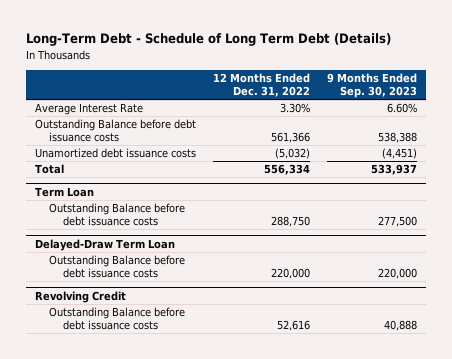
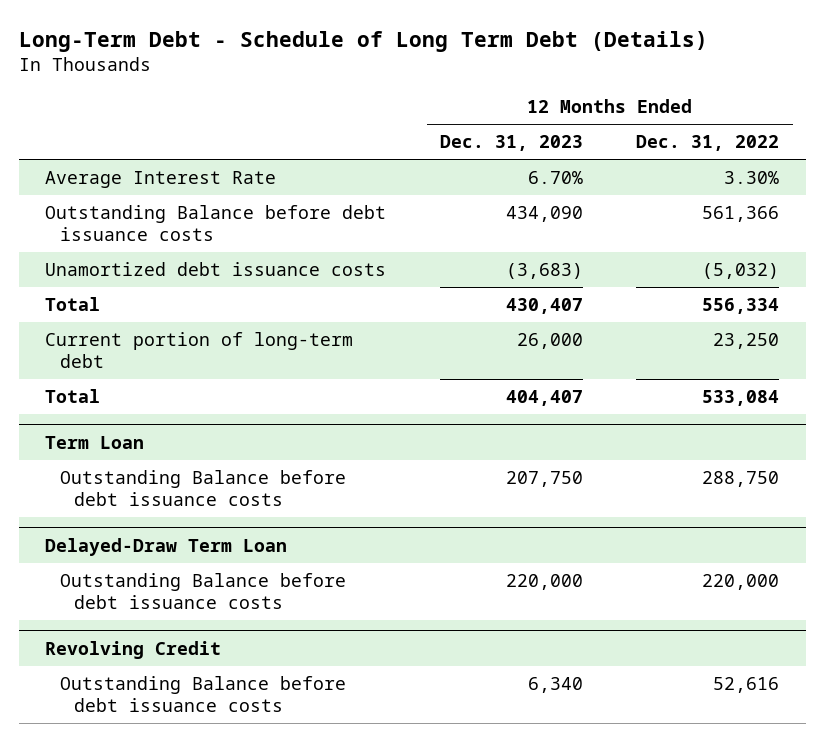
- | 12 Months Ended Dec. 31, 2022 | 9 Months Ended Sep. 30, 2023
+ | 12 Months Ended Dec. 31, 2023 | 12 Months Ended Dec. 31, 2022
+ Current portion of long-term debt | 26,000 | 23,250
+ Total | 404,407 | 533,084

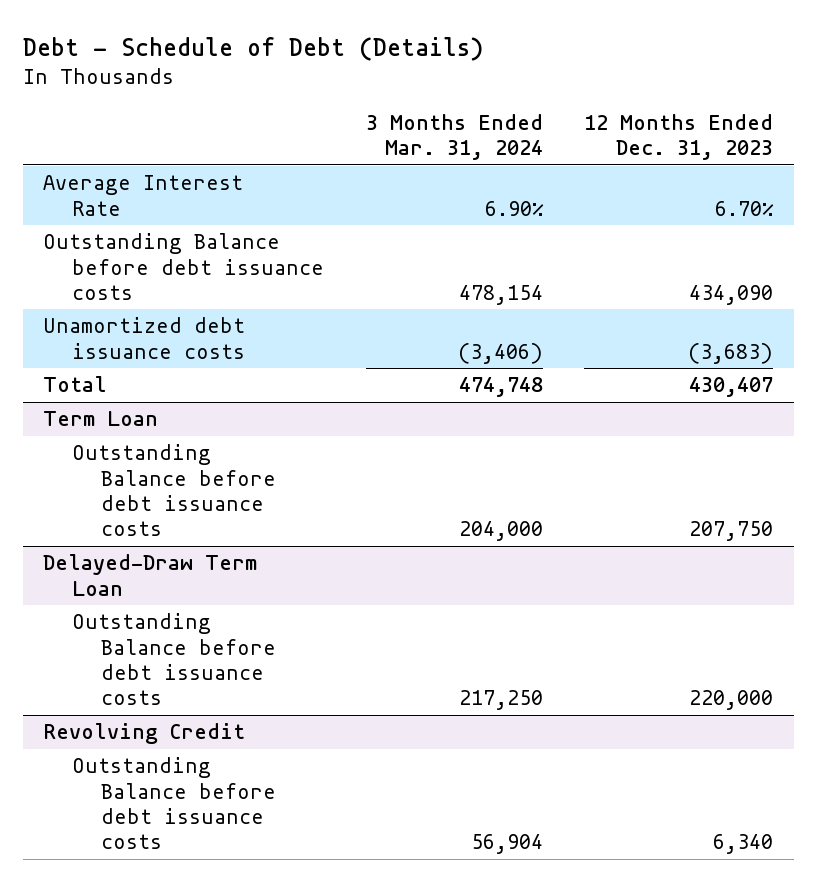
- Long-Term Debt - Schedule of Long Term Debt (Details)
+ Debt - Schedule of Debt (Details)
- | 12 Months Ended Dec. 31, 2023 | 12 Months Ended Dec. 31, 2022
+ | 3 Months Ended Mar. 31, 2024 | 12 Months Ended Dec. 31, 2023
- Current portion of long-term debt | 26,000 | 23,250
- Total | 404,407 | 533,084

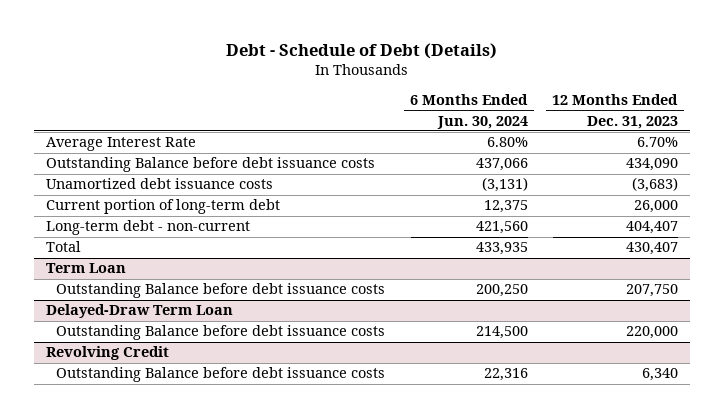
- | 3 Months Ended Mar. 31, 2024 | 12 Months Ended Dec. 31, 2023
+ | 6 Months Ended Jun. 30, 2024 | 12 Months Ended Dec. 31, 2023
+ Current portion of long-term debt | 12,375 | 26,000
+ Long-term debt - non-current | 421,560 | 404,407

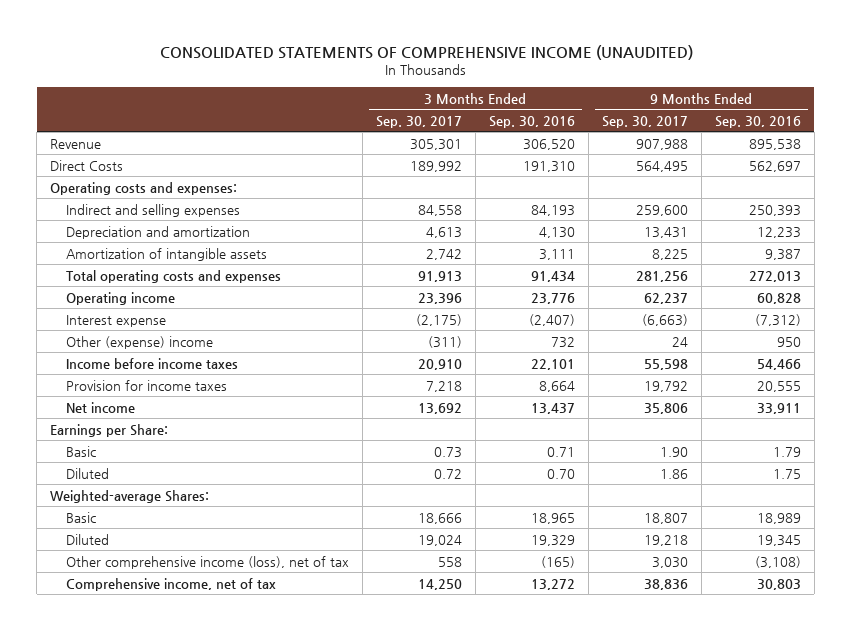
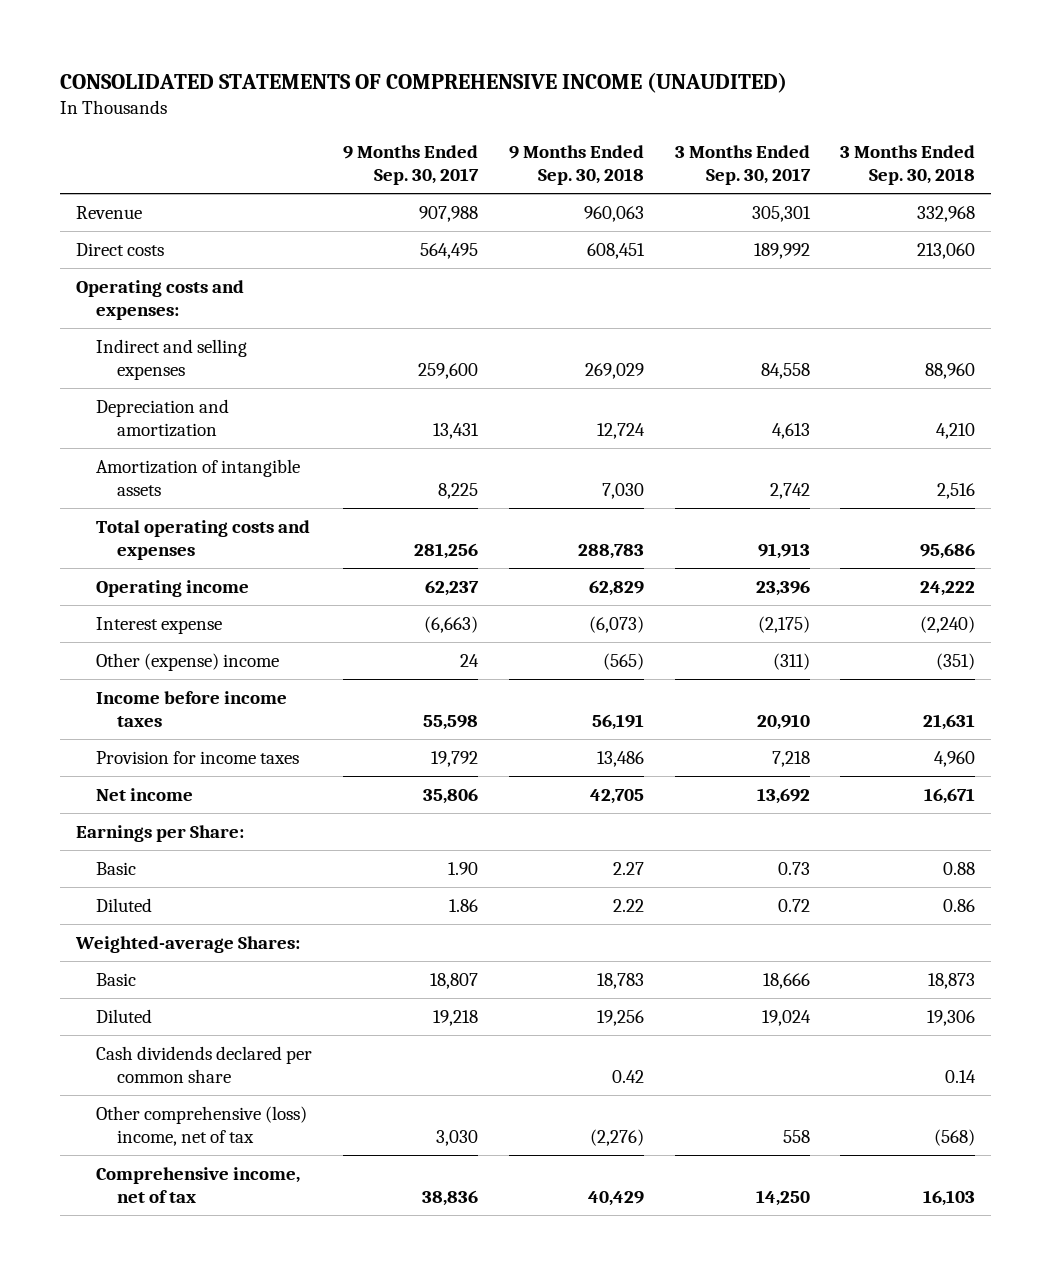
- | 3 Months Ended Sep. 30, 2017 | 3 Months Ended Sep. 30, 2016 | 9 Months Ended Sep. 30, 2017 | 9 Months Ended Sep. 30, 2016
+ | 9 Months Ended Sep. 30, 2017 | 9 Months Ended Sep. 30, 2018 | 3 Months Ended Sep. 30, 2017 | 3 Months Ended Sep. 30, 2018
- Direct Costs | 189,992 | 191,310 | 564,495 | 562,697
+ Direct costs | 564,495 | 608,451 | 189,992 | 213,060
- Other comprehensive income (loss), net of tax | 558 | (165) | 3,030 | (3,108)
+ Cash dividends declared per common share | | 0.42 | | 0.14
+ Other comprehensive (loss) income, net of tax | 3,030 | (2,276) | 558 | (568)

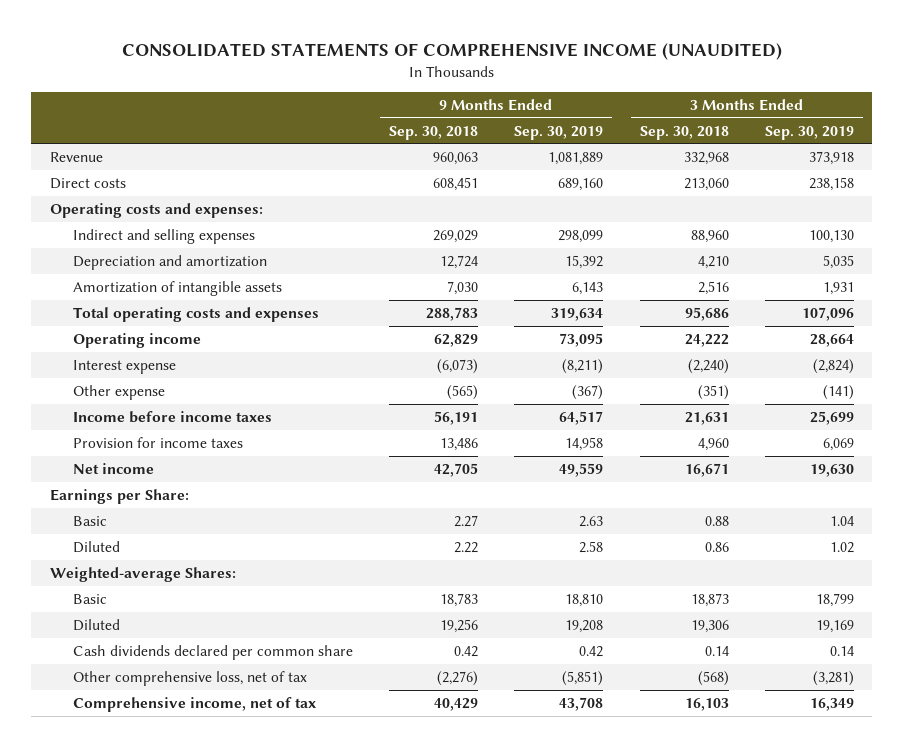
- | 9 Months Ended Sep. 30, 2017 | 9 Months Ended Sep. 30, 2018 | 3 Months Ended Sep. 30, 2017 | 3 Months Ended Sep. 30, 2018
+ | 9 Months Ended Sep. 30, 2018 | 9 Months Ended Sep. 30, 2019 | 3 Months Ended Sep. 30, 2018 | 3 Months Ended Sep. 30, 2019
- Other (expense) income | 24 | (565) | (311) | (351)
+ Other expense | (565) | (367) | (351) | (141)
- Other comprehensive (loss) income, net of tax | 3,030 | (2,276) | 558 | (568)
+ Other comprehensive loss, net of tax | (2,276) | (5,851) | (568) | (3,281)

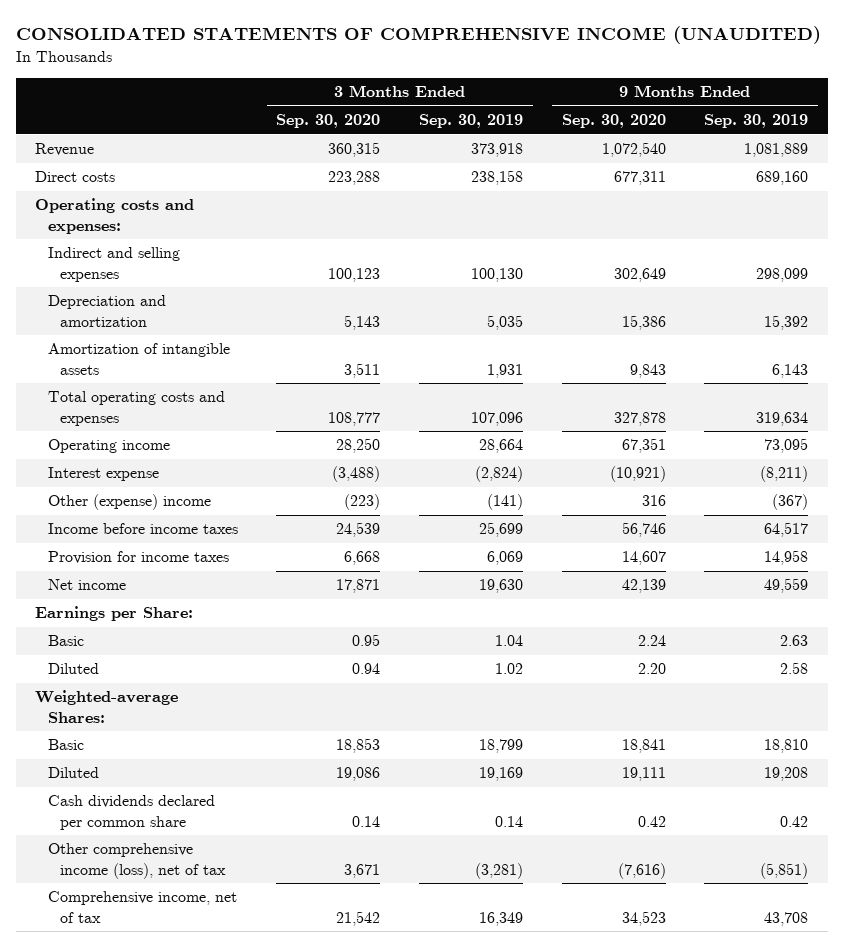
- | 9 Months Ended Sep. 30, 2018 | 9 Months Ended Sep. 30, 2019 | 3 Months Ended Sep. 30, 2018 | 3 Months Ended Sep. 30, 2019
+ | 3 Months Ended Sep. 30, 2020 | 3 Months Ended Sep. 30, 2019 | 9 Months Ended Sep. 30, 2020 | 9 Months Ended Sep. 30, 2019
- Other expense | (565) | (367) | (351) | (141)
+ Other (expense) income | (223) | (141) | 316 | (367)
- Other comprehensive loss, net of tax | (2,276) | (5,851) | (568) | (3,281)
+ Other comprehensive income (loss), net of tax | 3,671 | (3,281) | (7,616) | (5,851)

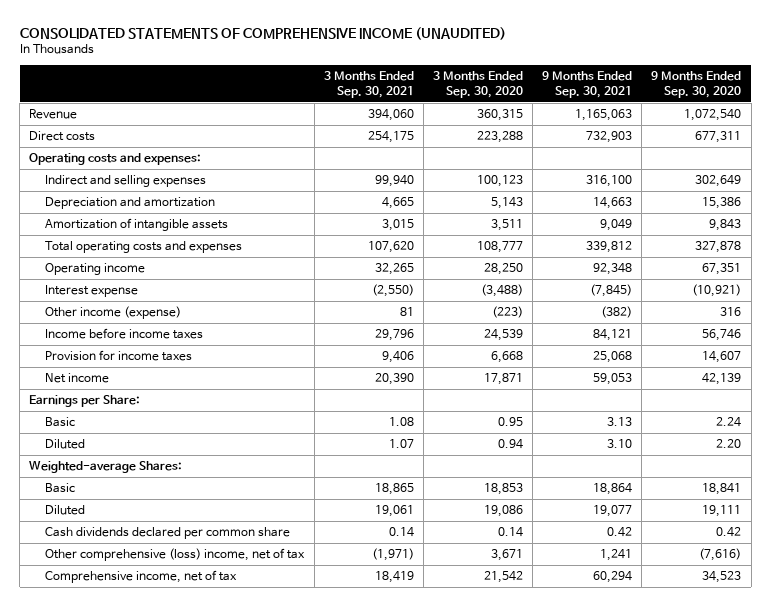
- | 3 Months Ended Sep. 30, 2020 | 3 Months Ended Sep. 30, 2019 | 9 Months Ended Sep. 30, 2020 | 9 Months Ended Sep. 30, 2019
+ | 3 Months Ended Sep. 30, 2021 | 3 Months Ended Sep. 30, 2020 | 9 Months Ended Sep. 30, 2021 | 9 Months Ended Sep. 30, 2020
- Other (expense) income | (223) | (141) | 316 | (367)
+ Other income (expense) | 81 | (223) | (382) | 316
- Other comprehensive income (loss), net of tax | 3,671 | (3,281) | (7,616) | (5,851)
+ Other comprehensive (loss) income, net of tax | (1,971) | 3,671 | 1,241 | (7,616)

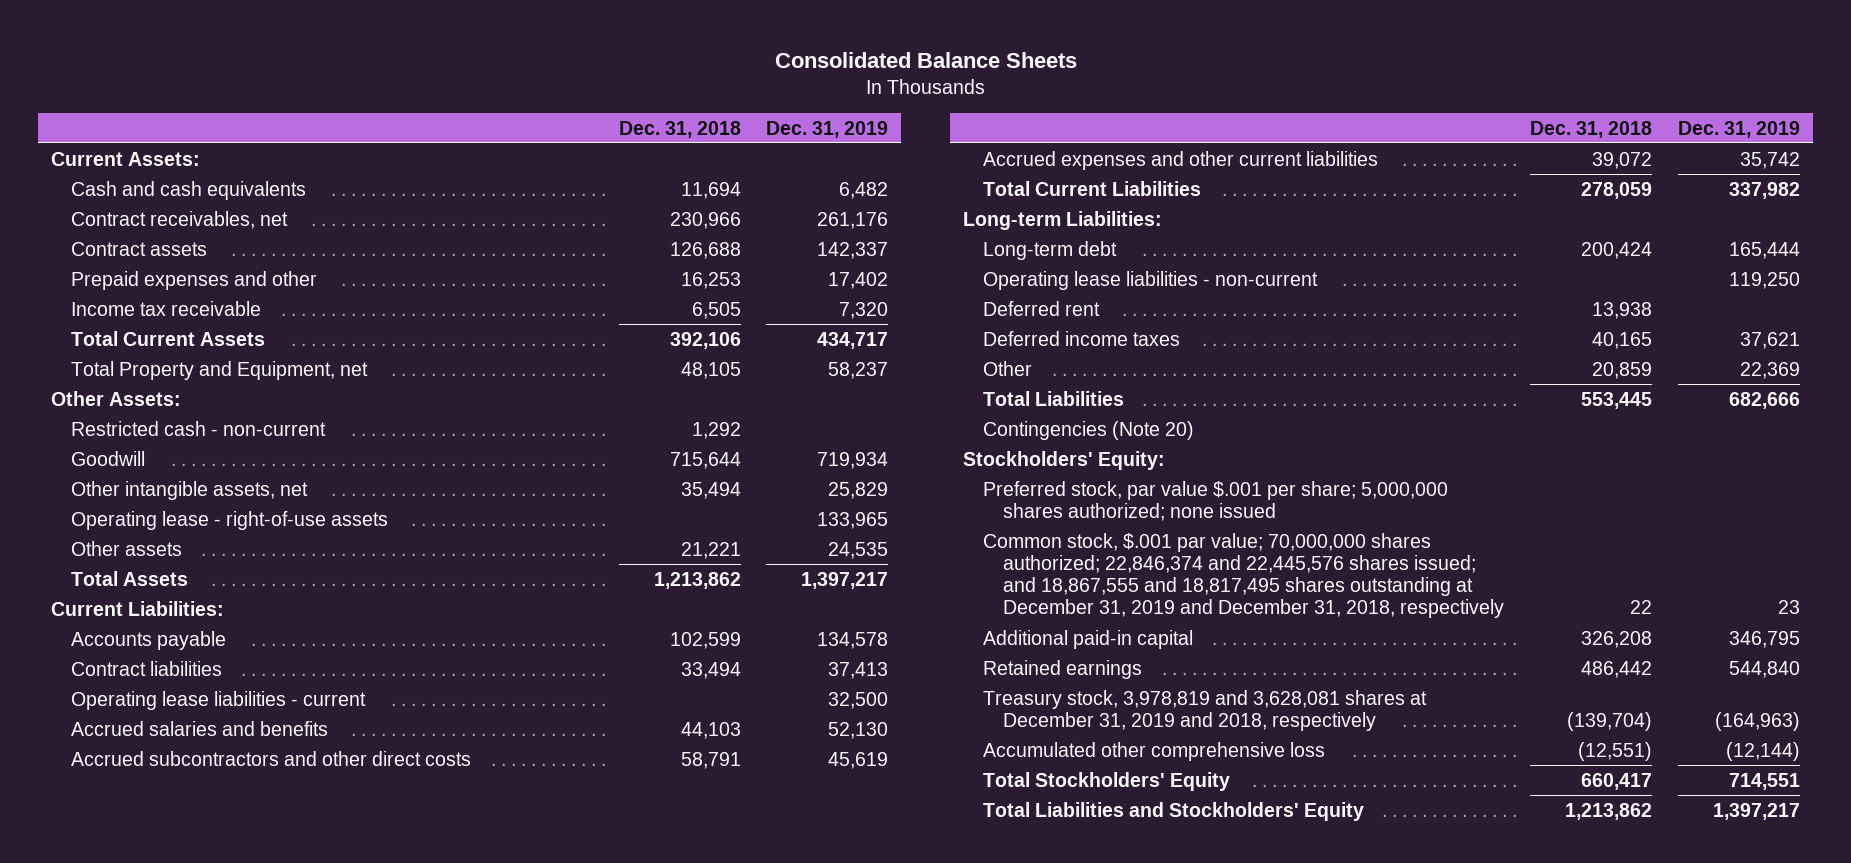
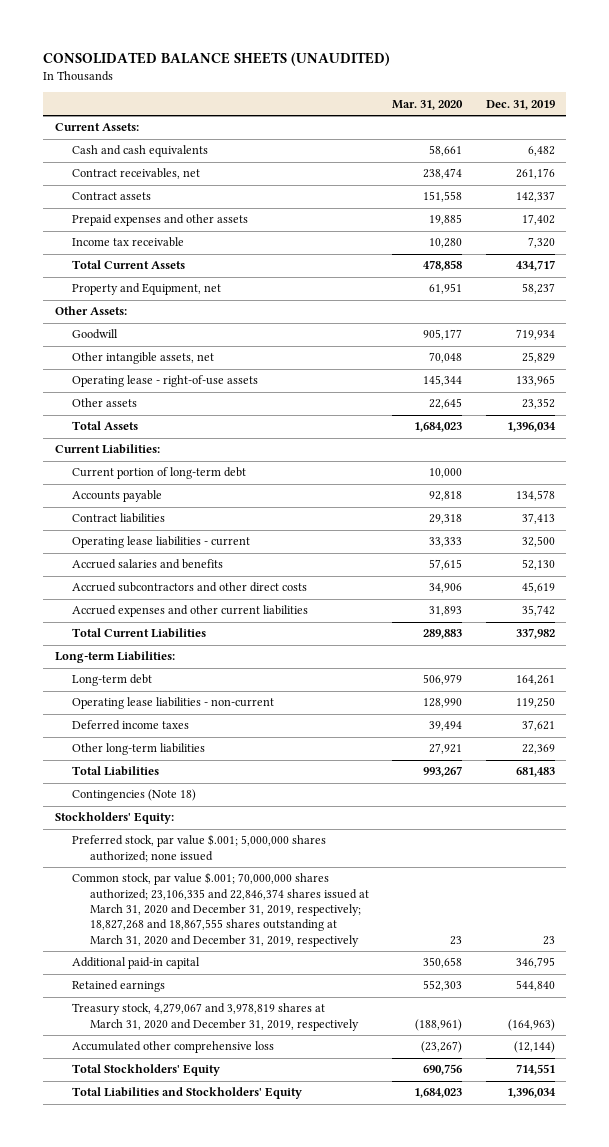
- Consolidated Balance Sheets
+ CONSOLIDATED BALANCE SHEETS (UNAUDITED)
- | Dec. 31, 2018 | Dec. 31, 2019
+ | Mar. 31, 2020 | Dec. 31, 2019
- Prepaid expenses and other | 16,253 | 17,402
+ Prepaid expenses and other assets | 19,885 | 17,402
- Total Property and Equipment, net | 48,105 | 58,237
+ Property and Equipment, net | 61,951 | 58,237
- Restricted cash - non-current | 1,292 |
- Other assets | 21,221 | 24,535
- Total Assets | 1,213,862 | 1,397,217
+ Other assets | 22,645 | 23,352
+ Total Assets | 1,684,023 | 1,396,034
+ Current portion of long-term debt | 10,000 |
- Long-term debt | 200,424 | 165,444
+ Long-term debt | 506,979 | 164,261
- Deferred rent | 13,938 |
- Other | 20,859 | 22,369
- Total Liabilities | 553,445 | 682,666
- Contingencies (Note 20)
+ Other long-term liabilities | 27,921 | 22,369
+ Total Liabilities | 993,267 | 681,483
+ Contingencies (Note 18)
- Preferred stock, par value $.001 per share; 5,000,000 shares authorized; none issued
- Common stock, $.001 par value; 70,000,000 shares authorized; 22,846,374 and 22,445,576 shares issued; and 18,867,555 and 18,817,495 shares outstanding at December 31, 2019 and December 31, 2018, respectively | 22 | 23
+ Preferred stock, par value $.001; 5,000,000 shares authorized; none issued
+ Common stock, par value $.001; 70,000,000 shares authorized; 23,106,335 and 22,846,374 shares issued at March 31, 2020 and December 31, 2019, respectively; 18,827,268 and 18,867,555 shares outstanding at March 31, 2020 and December 31, 2019, respectively | 23 | 23
- Treasury stock, 3,978,819 and 3,628,081 shares at December 31, 2019 and 2018, respectively | (139,704) | (164,963)
+ Treasury stock, 4,279,067 and 3,978,819 shares at March 31, 2020 and December 31, 2019, respectively | (188,961) | (164,963)
- Total Liabilities and Stockholders' Equity | 1,213,862 | 1,397,217
+ Total Liabilities and Stockholders' Equity | 1,684,023 | 1,396,034

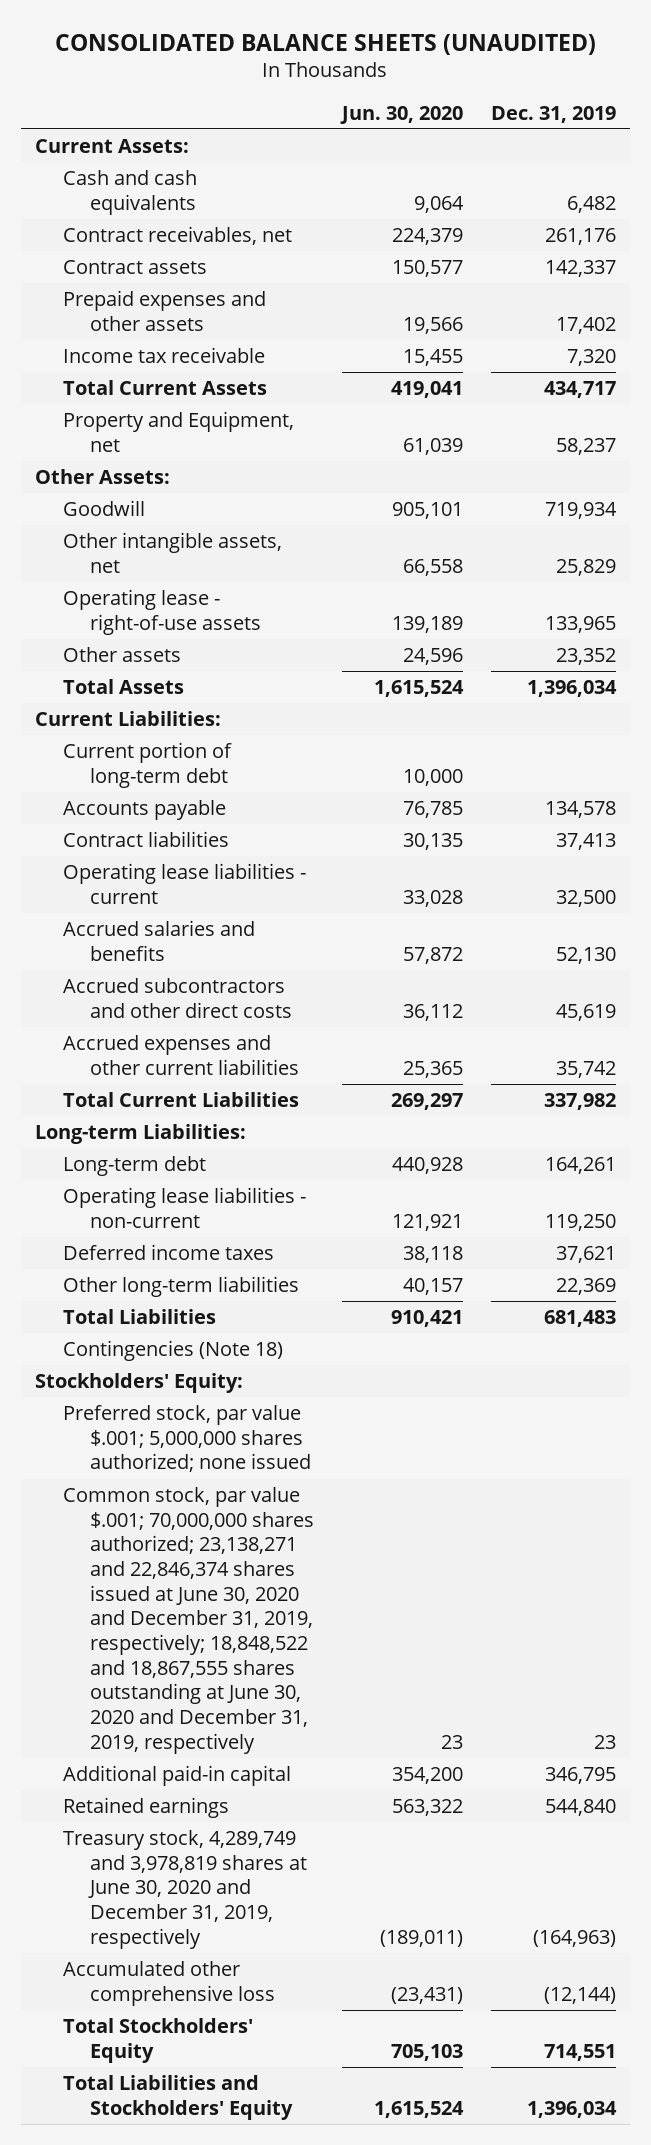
- | Mar. 31, 2020 | Dec. 31, 2019
+ | Jun. 30, 2020 | Dec. 31, 2019
- Common stock, par value $.001; 70,000,000 shares authorized; 23,106,335 and 22,846,374 shares issued at March 31, 2020 and December 31, 2019, respectively; 18,827,268 and 18,867,555 shares outstanding at March 31, 2020 and December 31, 2019, respectively | 23 | 23
+ Common stock, par value $.001; 70,000,000 shares authorized; 23,138,271 and 22,846,374 shares issued at June 30, 2020 and December 31, 2019, respectively; 18,848,522 and 18,867,555 shares outstanding at June 30, 2020 and December 31, 2019, respectively | 23 | 23
- Treasury stock, 4,279,067 and 3,978,819 shares at March 31, 2020 and December 31, 2019, respectively | (188,961) | (164,963)
+ Treasury stock, 4,289,749 and 3,978,819 shares at June 30, 2020 and December 31, 2019, respectively | (189,011) | (164,963)

